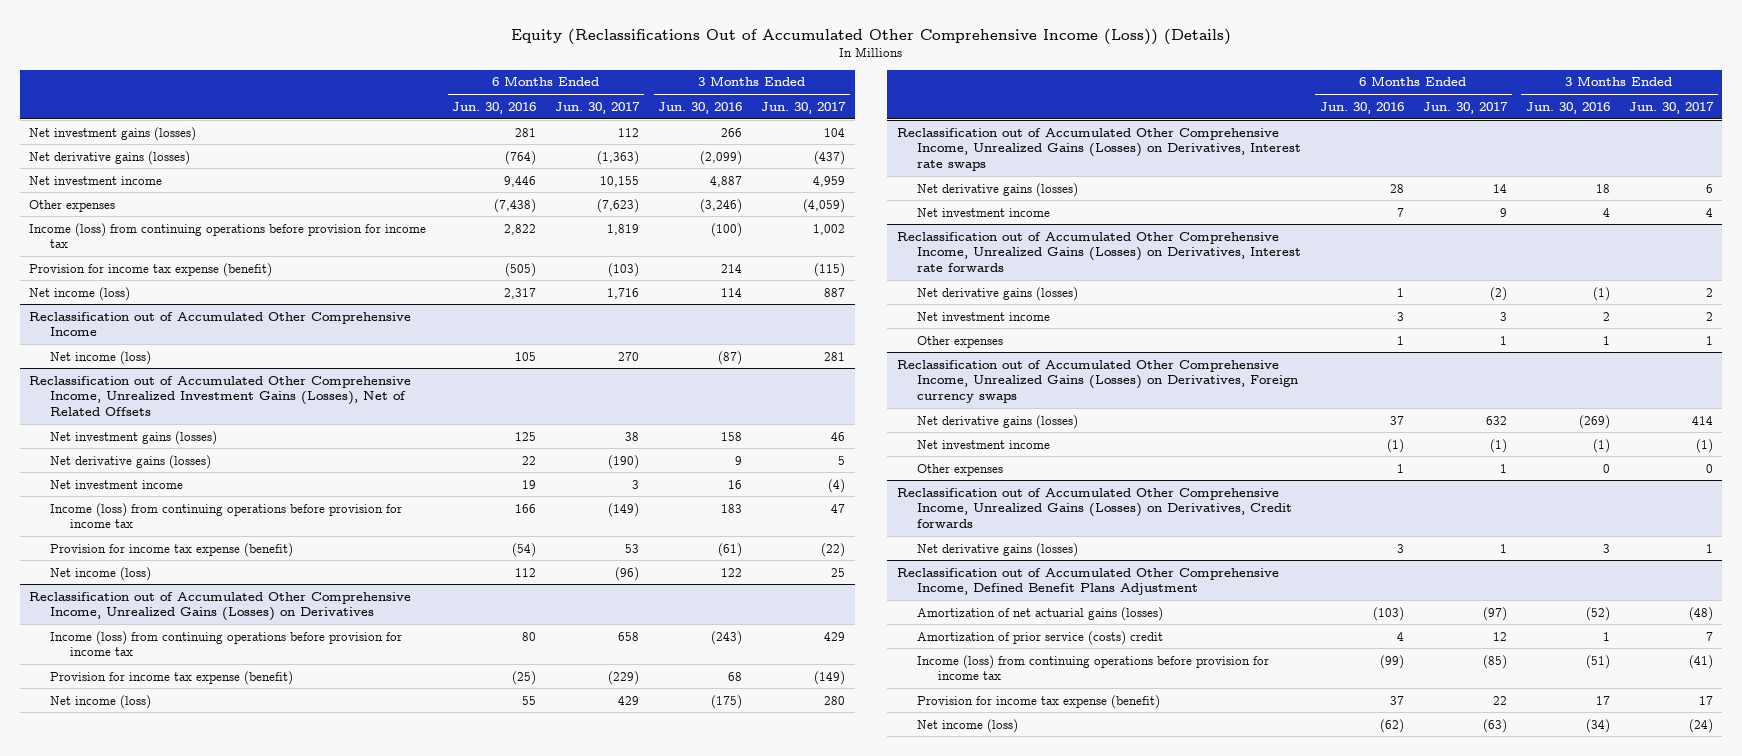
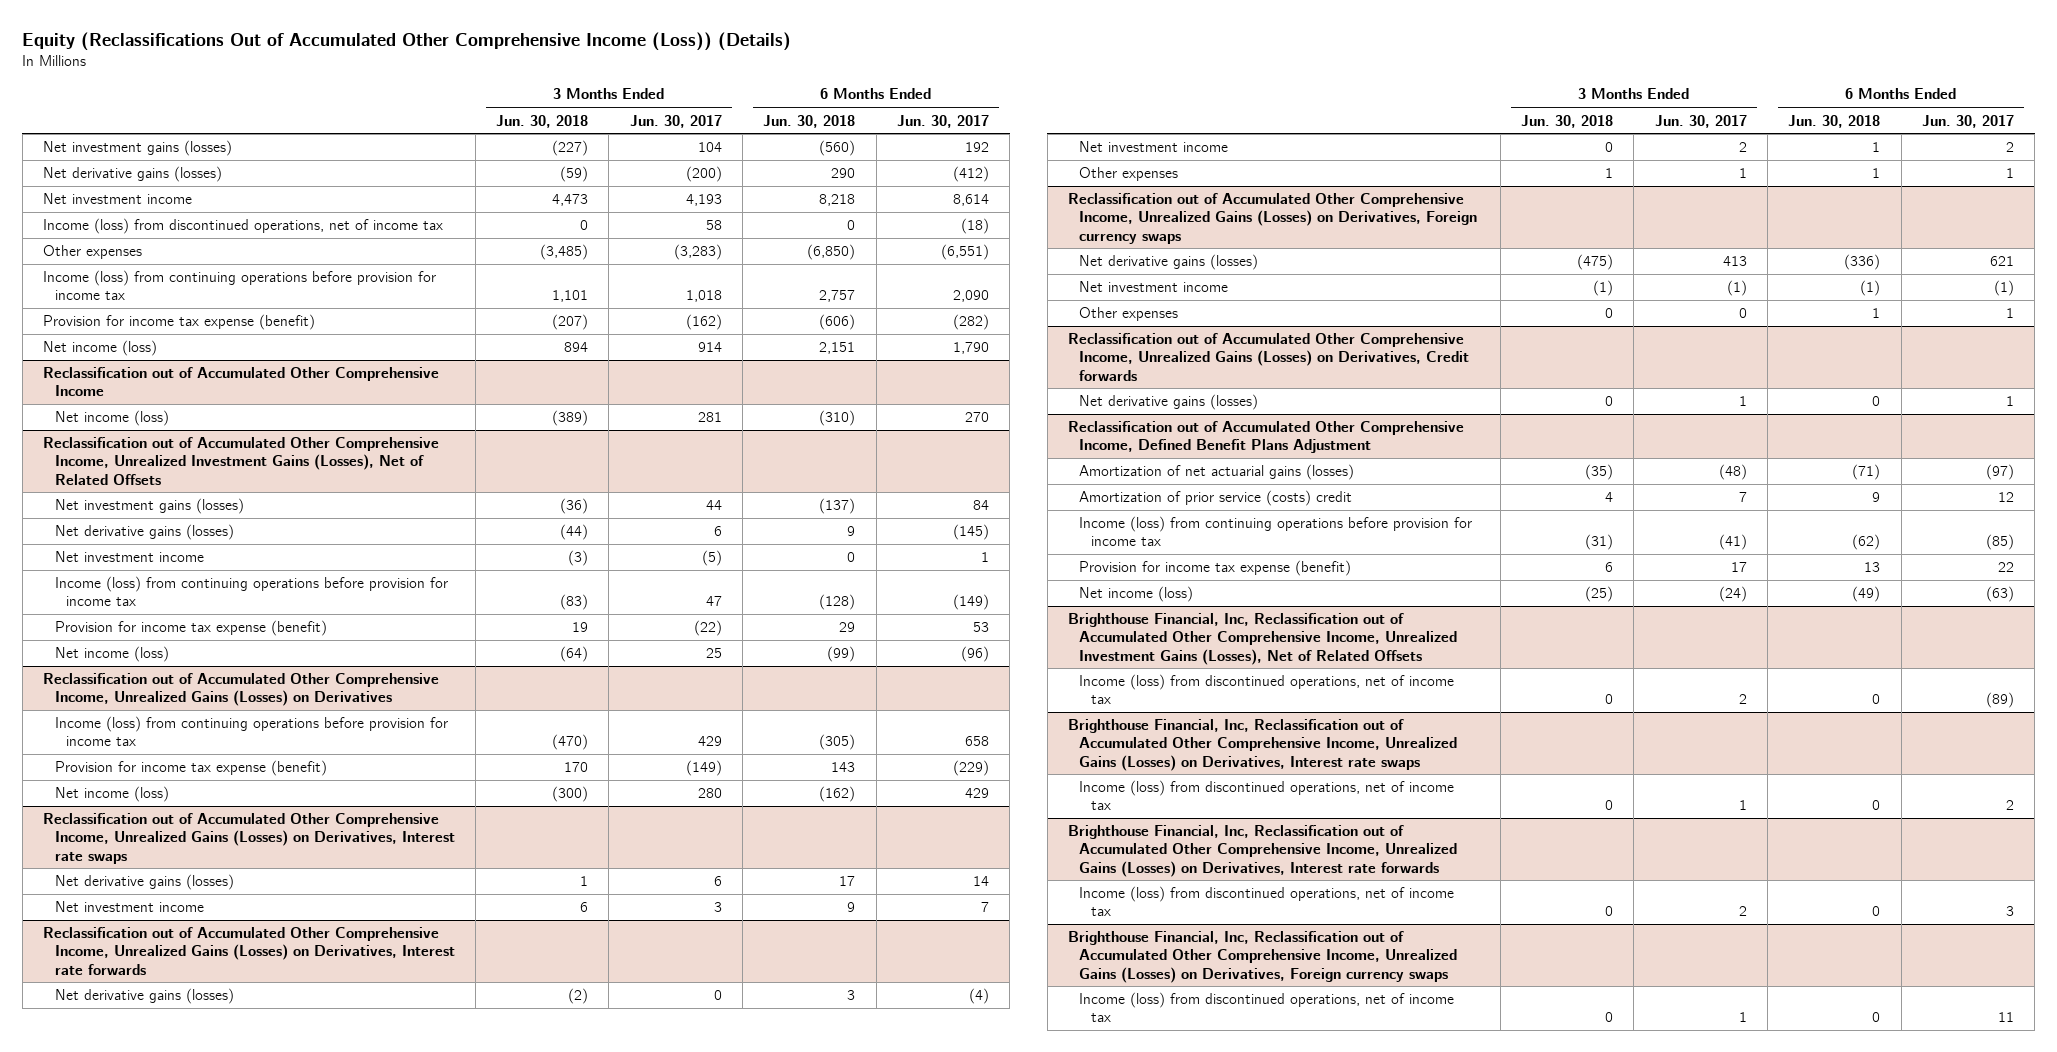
- | 6 Months Ended Jun. 30, 2016 | 6 Months Ended Jun. 30, 2017 | 3 Months Ended Jun. 30, 2016 | 3 Months Ended Jun. 30, 2017
+ | 3 Months Ended Jun. 30, 2018 | 3 Months Ended Jun. 30, 2017 | 6 Months Ended Jun. 30, 2018 | 6 Months Ended Jun. 30, 2017
- Net investment gains (losses) | 281 | 112 | 266 | 104
- Net derivative gains (losses) | (764) | (1,363) | (2,099) | (437)
- Net investment income | 9,446 | 10,155 | 4,887 | 4,959
- Other expenses | (7,438) | (7,623) | (3,246) | (4,059)
- Income (loss) from continuing operations before provision for income tax | 2,822 | 1,819 | (100) | 1,002
- Provision for income tax expense (benefit) | (505) | (103) | 214 | (115)
- Net income (loss) | 2,317 | 1,716 | 114 | 887
+ Net investment gains (losses) | (227) | 104 | (560) | 192
+ Net derivative gains (losses) | (59) | (200) | 290 | (412)
+ Net investment income | 4,473 | 4,193 | 8,218 | 8,614
+ Income (loss) from discontinued operations, net of income tax | 0 | 58 | 0 | (18)
+ Other expenses | (3,485) | (3,283) | (6,850) | (6,551)
+ Income (loss) from continuing operations before provision for income tax | 1,101 | 1,018 | 2,757 | 2,090
+ Provision for income tax expense (benefit) | (207) | (162) | (606) | (282)
+ Net income (loss) | 894 | 914 | 2,151 | 1,790
@ Reclassification out of Accumulated Other Comprehensive Income, Unrealized Investment Gains (Losses), Net of Related Offsets
- Net investment gains (losses) | 125 | 38 | 158 | 46
- Net derivative gains (losses) | 22 | (190) | 9 | 5
- Net investment income | 19 | 3 | 16 | (4)
+ Net investment gains (losses) | (36) | 44 | (137) | 84
+ Net derivative gains (losses) | (44) | 6 | 9 | (145)
+ Net investment income | (3) | (5) | 0 | 1
@ Reclassification out of Accumulated Other Comprehensive Income, Unrealized Gains (Losses) on Derivatives, Interest rate swaps
- Net investment income | 7 | 9 | 4 | 4
+ Net investment income | 6 | 3 | 9 | 7
@ Reclassification out of Accumulated Other Comprehensive Income, Unrealized Gains (Losses) on Derivatives, Interest rate forwards
- Net derivative gains (losses) | 1 | (2) | (1) | 2
- Net investment income | 3 | 3 | 2 | 2
+ Net derivative gains (losses) | (2) | 0 | 3 | (4)
+ Net investment income | 0 | 2 | 1 | 2
@ Reclassification out of Accumulated Other Comprehensive Income, Unrealized Gains (Losses) on Derivatives, Foreign currency swaps
- Net derivative gains (losses) | 37 | 632 | (269) | 414
+ Net derivative gains (losses) | (475) | 413 | (336) | 621
+ Brighthouse Financial, Inc, Reclassification out of Accumulated Other Comprehensive Income, Unrealized Investment Gains (Losses), Net of Related Offsets
+ Income (loss) from discontinued operations, net of income tax | 0 | 2 | 0 | (89)
+ Brighthouse Financial, Inc, Reclassification out of Accumulated Other Comprehensive Income, Unrealized Gains (Losses) on Derivatives, Interest rate swaps
+ Income (loss) from discontinued operations, net of income tax | 0 | 1 | 0 | 2
+ Brighthouse Financial, Inc, Reclassification out of Accumulated Other Comprehensive Income, Unrealized Gains (Losses) on Derivatives, Interest rate forwards
+ Income (loss) from discontinued operations, net of income tax | 0 | 2 | 0 | 3
+ Brighthouse Financial, Inc, Reclassification out of Accumulated Other Comprehensive Income, Unrealized Gains (Losses) on Derivatives, Foreign currency swaps
+ Income (loss) from discontinued operations, net of income tax | 0 | 1 | 0 | 11

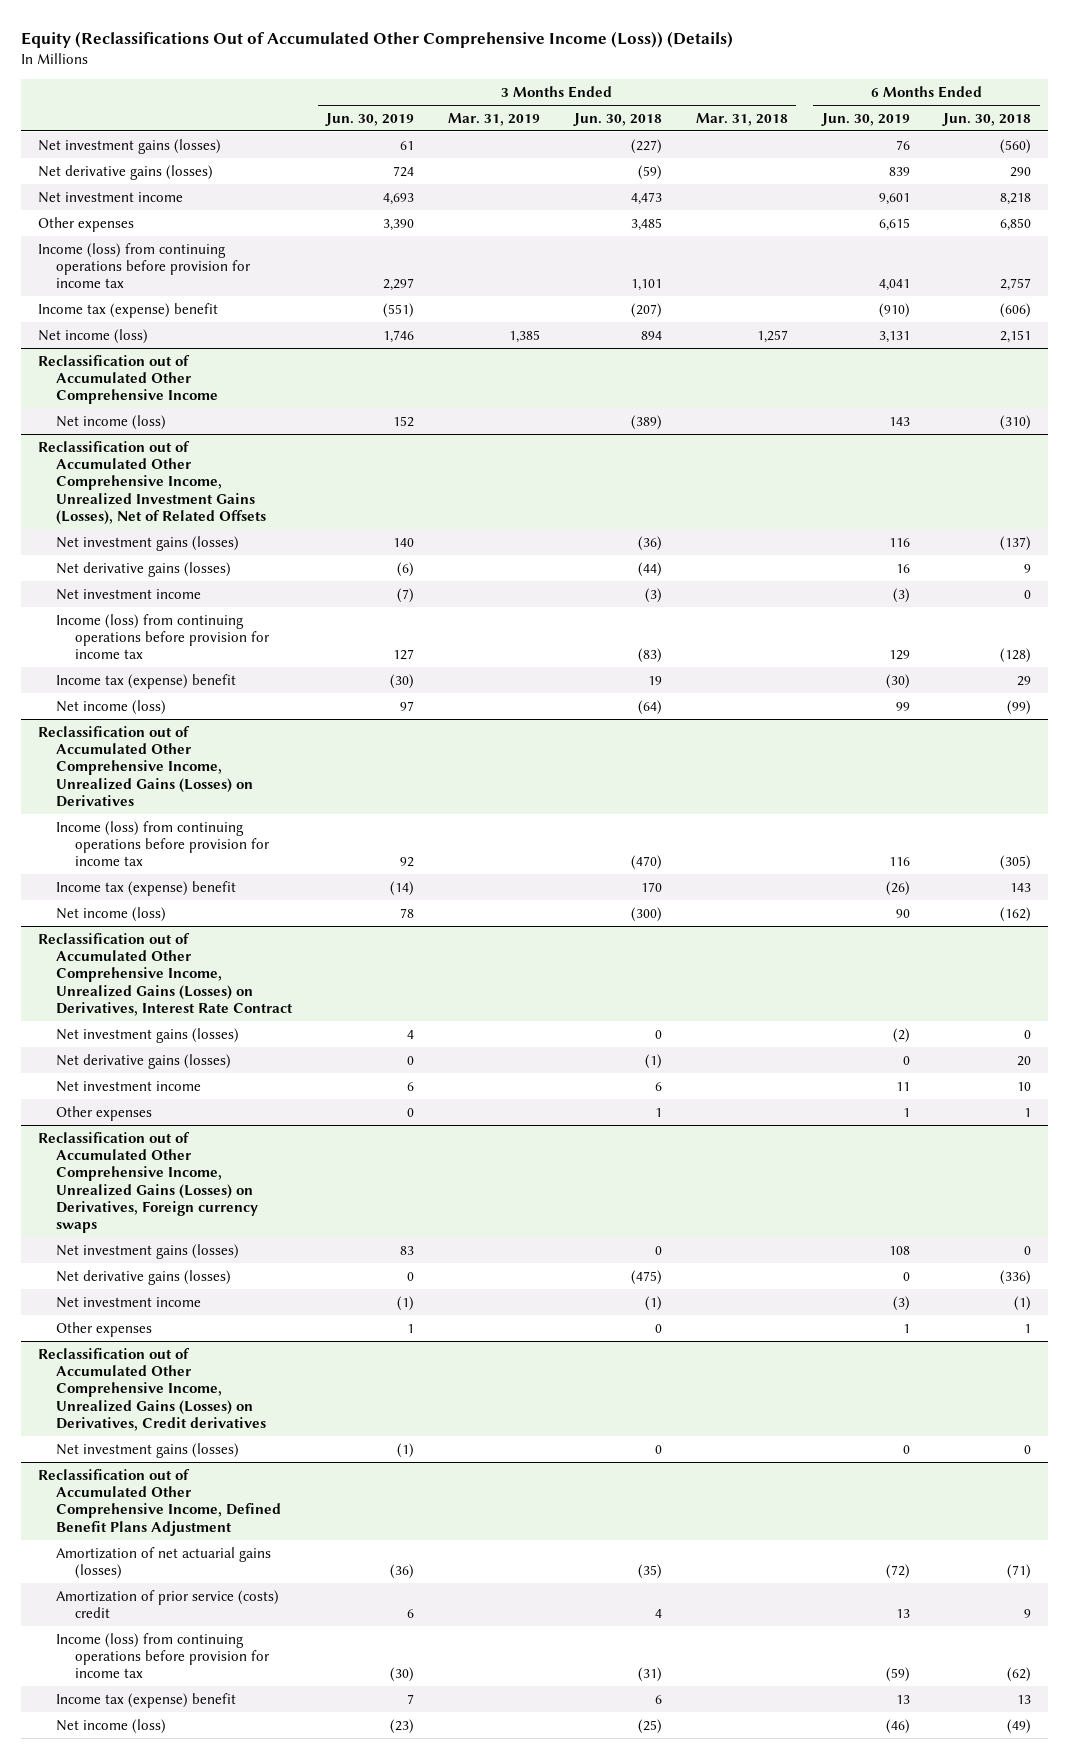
- | 3 Months Ended Jun. 30, 2018 | 3 Months Ended Jun. 30, 2017 | 6 Months Ended Jun. 30, 2018 | 6 Months Ended Jun. 30, 2017
+ | 3 Months Ended Jun. 30, 2019 | 3 Months Ended Mar. 31, 2019 | 3 Months Ended Jun. 30, 2018 | 3 Months Ended Mar. 31, 2018 | 6 Months Ended Jun. 30, 2019 | 6 Months Ended Jun. 30, 2018
- Income (loss) from discontinued operations, net of income tax | 0 | 58 | 0 | (18)
- Other expenses | (3,485) | (3,283) | (6,850) | (6,551)
+ Other expenses | 3,390 | | 3,485 | | 6,615 | 6,850
- Provision for income tax expense (benefit) | (207) | (162) | (606) | (282)
+ Income tax (expense) benefit | (551) | | (207) | | (910) | (606)
@ Reclassification out of Accumulated Other Comprehensive Income, Unrealized Investment Gains (Losses), Net of Related Offsets
- Provision for income tax expense (benefit) | 19 | (22) | 29 | 53
+ Income tax (expense) benefit | (30) | | 19 | | (30) | 29
@ Reclassification out of Accumulated Other Comprehensive Income, Unrealized Gains (Losses) on Derivatives
- Provision for income tax expense (benefit) | 170 | (149) | 143 | (229)
+ Income tax (expense) benefit | (14) | | 170 | | (26) | 143
- Reclassification out of Accumulated Other Comprehensive Income, Unrealized Gains (Losses) on Derivatives, Interest rate swaps
- Net derivative gains (losses) | 1 | 6 | 17 | 14
- Net investment income | 6 | 3 | 9 | 7
- Reclassification out of Accumulated Other Comprehensive Income, Unrealized Gains (Losses) on Derivatives, Interest rate forwards
- Net derivative gains (losses) | (2) | 0 | 3 | (4)
- Net investment income | 0 | 2 | 1 | 2
+ Reclassification out of Accumulated Other Comprehensive Income, Unrealized Gains (Losses) on Derivatives, Interest Rate Contract
+ Net investment gains (losses) | 4 | | 0 | | (2) | 0
+ Net derivative gains (losses) | 0 | | (1) | | 0 | 20
+ Net investment income | 6 | | 6 | | 11 | 10
@ Reclassification out of Accumulated Other Comprehensive Income, Unrealized Gains (Losses) on Derivatives, Foreign currency swaps
+ Net investment gains (losses) | 83 | | 0 | | 108 | 0
- Reclassification out of Accumulated Other Comprehensive Income, Unrealized Gains (Losses) on Derivatives, Credit forwards
- Net derivative gains (losses) | 0 | 1 | 0 | 1
+ Reclassification out of Accumulated Other Comprehensive Income, Unrealized Gains (Losses) on Derivatives, Credit derivatives
+ Net investment gains (losses) | (1) | | 0 | | 0 | 0
@ Reclassification out of Accumulated Other Comprehensive Income, Defined Benefit Plans Adjustment
- Provision for income tax expense (benefit) | 6 | 17 | 13 | 22
+ Income tax (expense) benefit | 7 | | 6 | | 13 | 13
- Brighthouse Financial, Inc, Reclassification out of Accumulated Other Comprehensive Income, Unrealized Investment Gains (Losses), Net of Related Offsets
- Income (loss) from discontinued operations, net of income tax | 0 | 2 | 0 | (89)
- Brighthouse Financial, Inc, Reclassification out of Accumulated Other Comprehensive Income, Unrealized Gains (Losses) on Derivatives, Interest rate swaps
- Income (loss) from discontinued operations, net of income tax | 0 | 1 | 0 | 2
- Brighthouse Financial, Inc, Reclassification out of Accumulated Other Comprehensive Income, Unrealized Gains (Losses) on Derivatives, Interest rate forwards
- Income (loss) from discontinued operations, net of income tax | 0 | 2 | 0 | 3
- Brighthouse Financial, Inc, Reclassification out of Accumulated Other Comprehensive Income, Unrealized Gains (Losses) on Derivatives, Foreign currency swaps
- Income (loss) from discontinued operations, net of income tax | 0 | 1 | 0 | 11

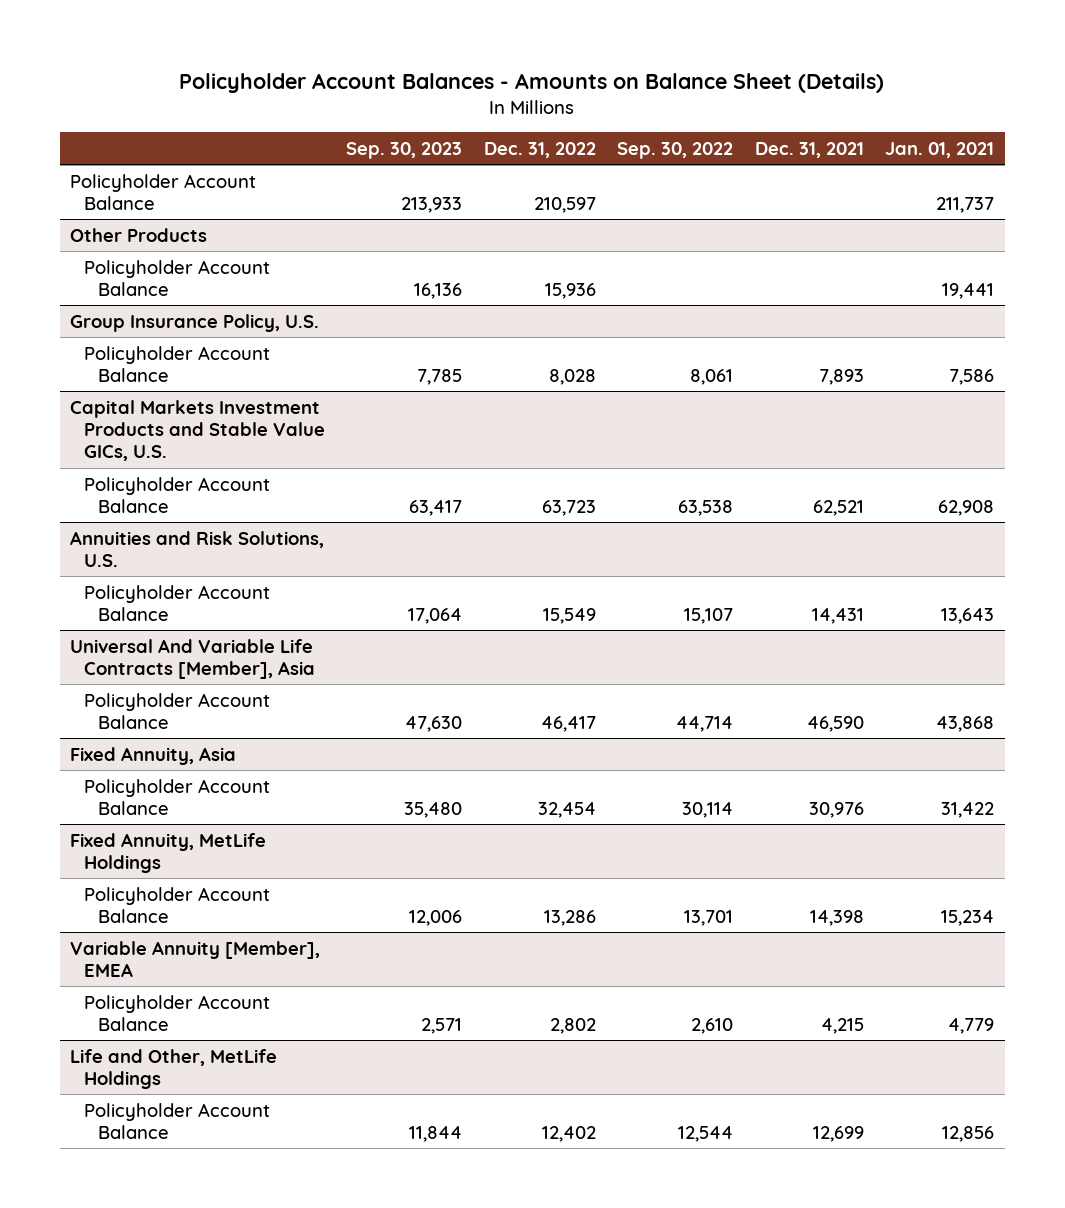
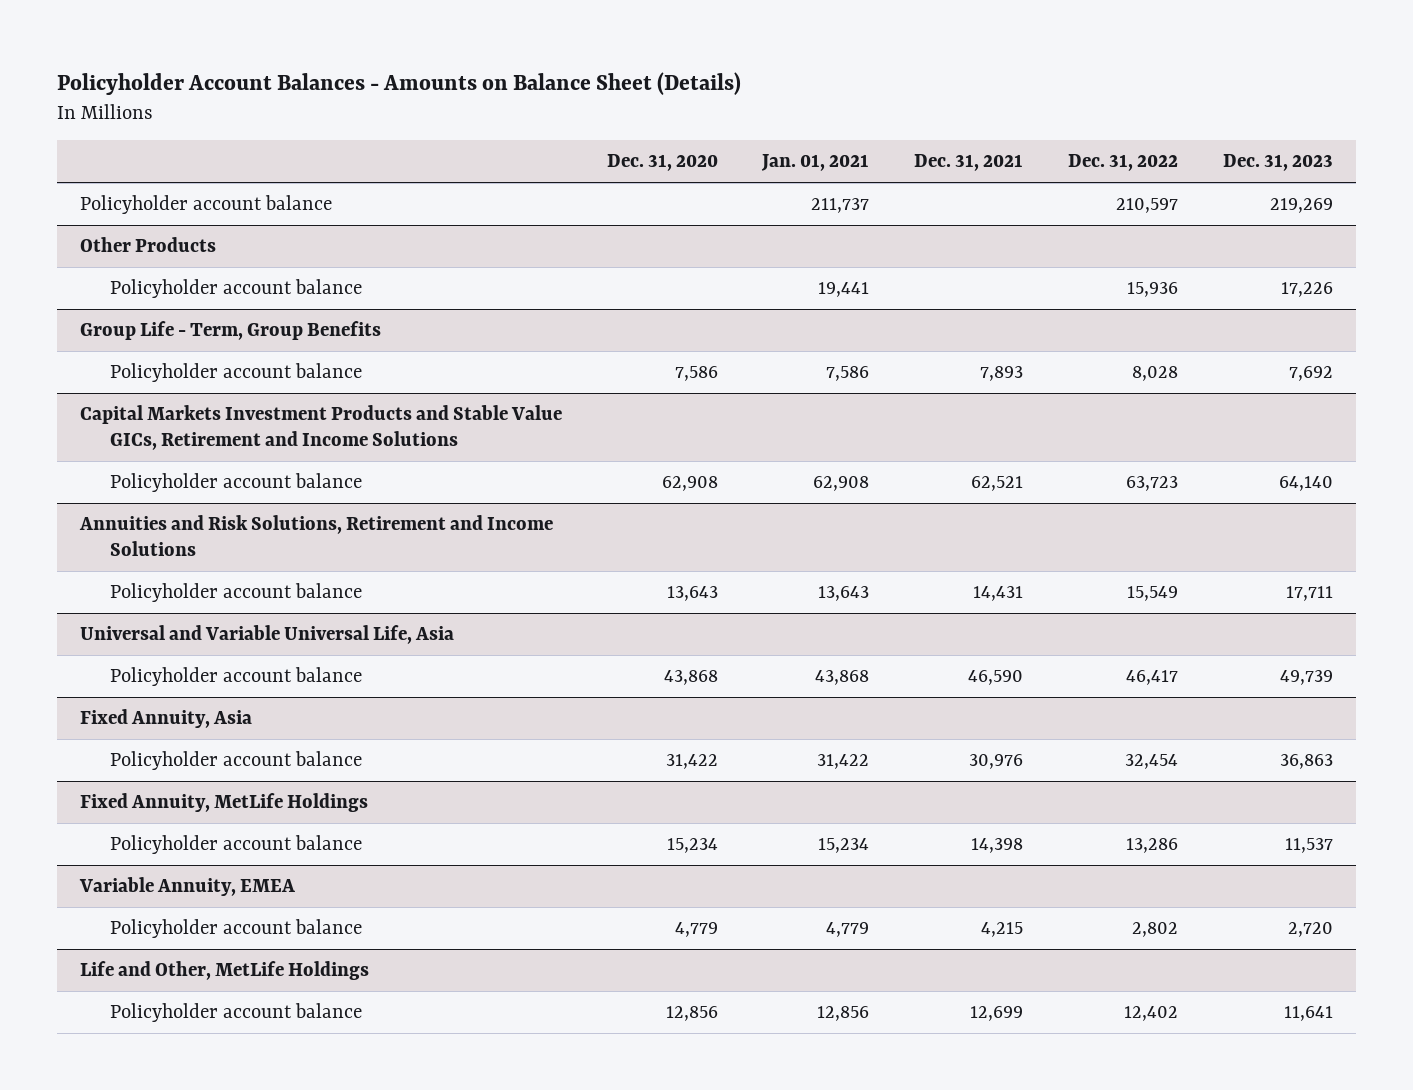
- | Sep. 30, 2023 | Dec. 31, 2022 | Sep. 30, 2022 | Dec. 31, 2021 | Jan. 01, 2021
+ | Dec. 31, 2020 | Jan. 01, 2021 | Dec. 31, 2021 | Dec. 31, 2022 | Dec. 31, 2023
- Policyholder Account Balance | 213,933 | 210,597 | | | 211,737
+ Policyholder account balance | | 211,737 | | 210,597 | 219,269
@ Other Products
- Policyholder Account Balance | 16,136 | 15,936 | | | 19,441
- Group Insurance Policy, U.S.
- Policyholder Account Balance | 7,785 | 8,028 | 8,061 | 7,893 | 7,586
- Capital Markets Investment Products and Stable Value GICs, U.S.
- Policyholder Account Balance | 63,417 | 63,723 | 63,538 | 62,521 | 62,908
- Annuities and Risk Solutions, U.S.
- Policyholder Account Balance | 17,064 | 15,549 | 15,107 | 14,431 | 13,643
- Universal And Variable Life Contracts [Member], Asia
- Policyholder Account Balance | 47,630 | 46,417 | 44,714 | 46,590 | 43,868
@ Other Products
+ Policyholder account balance | | 19,441 | | 15,936 | 17,226
+ Group Life - Term, Group Benefits
+ Policyholder account balance | 7,586 | 7,586 | 7,893 | 8,028 | 7,692
+ Capital Markets Investment Products and Stable Value GICs, Retirement and Income Solutions
+ Policyholder account balance | 62,908 | 62,908 | 62,521 | 63,723 | 64,140
+ Annuities and Risk Solutions, Retirement and Income Solutions
+ Policyholder account balance | 13,643 | 13,643 | 14,431 | 15,549 | 17,711
+ Universal and Variable Universal Life, Asia
+ Policyholder account balance | 43,868 | 43,868 | 46,590 | 46,417 | 49,739
@ Fixed Annuity, Asia
- Policyholder Account Balance | 35,480 | 32,454 | 30,114 | 30,976 | 31,422
+ Policyholder account balance | 31,422 | 31,422 | 30,976 | 32,454 | 36,863
@ Fixed Annuity, MetLife Holdings
- Policyholder Account Balance | 12,006 | 13,286 | 13,701 | 14,398 | 15,234
- Variable Annuity [Member], EMEA
- Policyholder Account Balance | 2,571 | 2,802 | 2,610 | 4,215 | 4,779
@ Fixed Annuity, MetLife Holdings
+ Policyholder account balance | 15,234 | 15,234 | 14,398 | 13,286 | 11,537
+ Variable Annuity, EMEA
+ Policyholder account balance | 4,779 | 4,779 | 4,215 | 2,802 | 2,720
@ Life and Other, MetLife Holdings
- Policyholder Account Balance | 11,844 | 12,402 | 12,544 | 12,699 | 12,856
+ Policyholder account balance | 12,856 | 12,856 | 12,699 | 12,402 | 11,641

